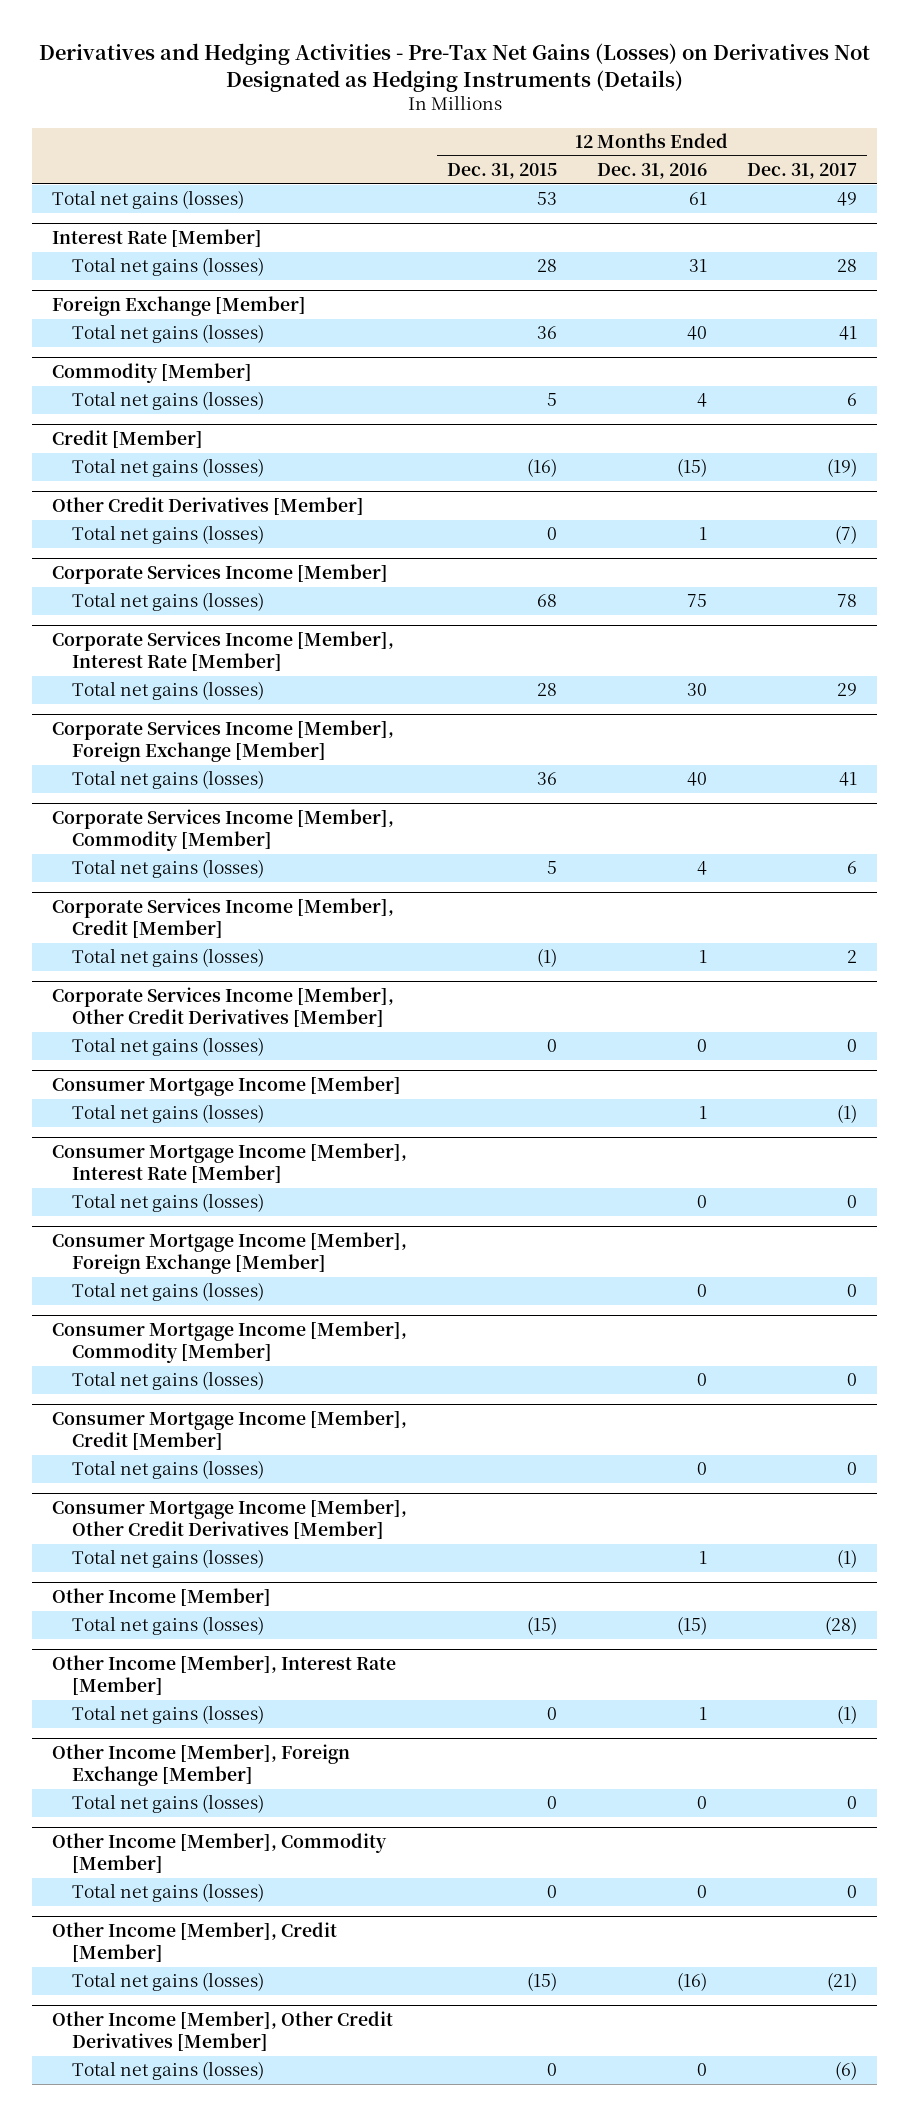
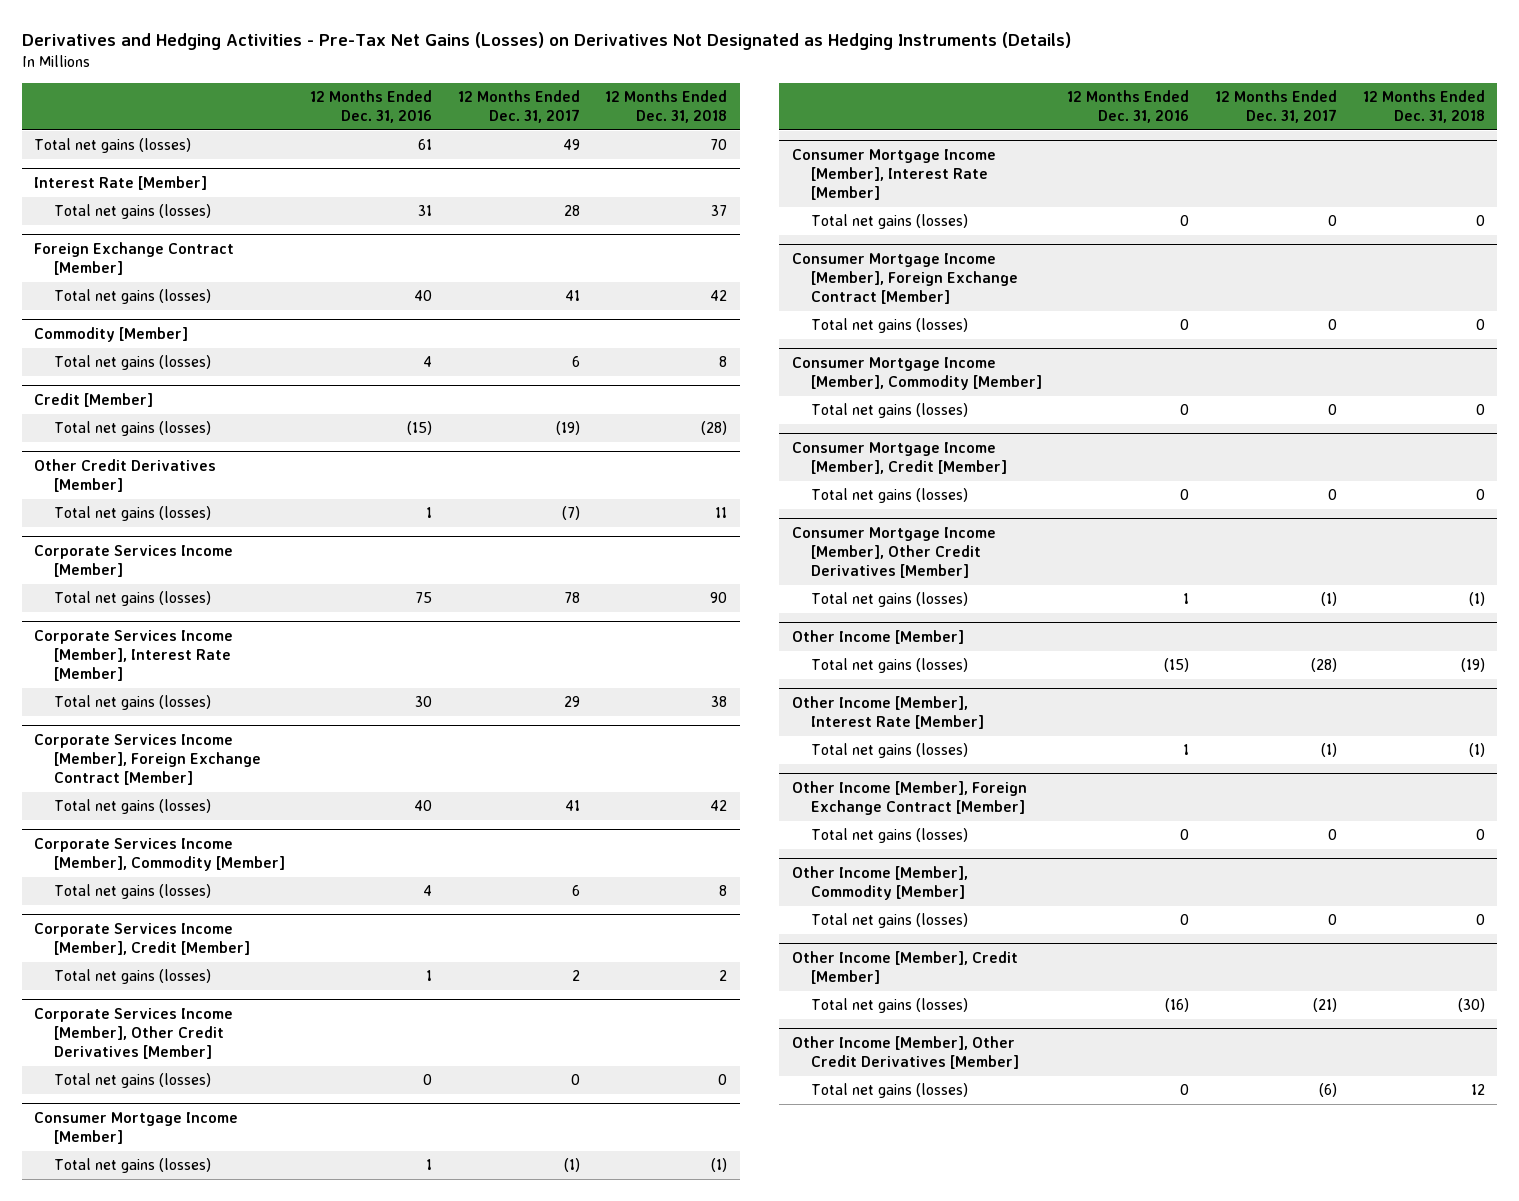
- | 12 Months Ended Dec. 31, 2015 | 12 Months Ended Dec. 31, 2016 | 12 Months Ended Dec. 31, 2017
+ | 12 Months Ended Dec. 31, 2016 | 12 Months Ended Dec. 31, 2017 | 12 Months Ended Dec. 31, 2018
- Foreign Exchange [Member]
+ Foreign Exchange Contract [Member]
- Corporate Services Income [Member], Foreign Exchange [Member]
+ Corporate Services Income [Member], Foreign Exchange Contract [Member]
- Consumer Mortgage Income [Member], Foreign Exchange [Member]
+ Consumer Mortgage Income [Member], Foreign Exchange Contract [Member]
- Other Income [Member], Foreign Exchange [Member]
+ Other Income [Member], Foreign Exchange Contract [Member]

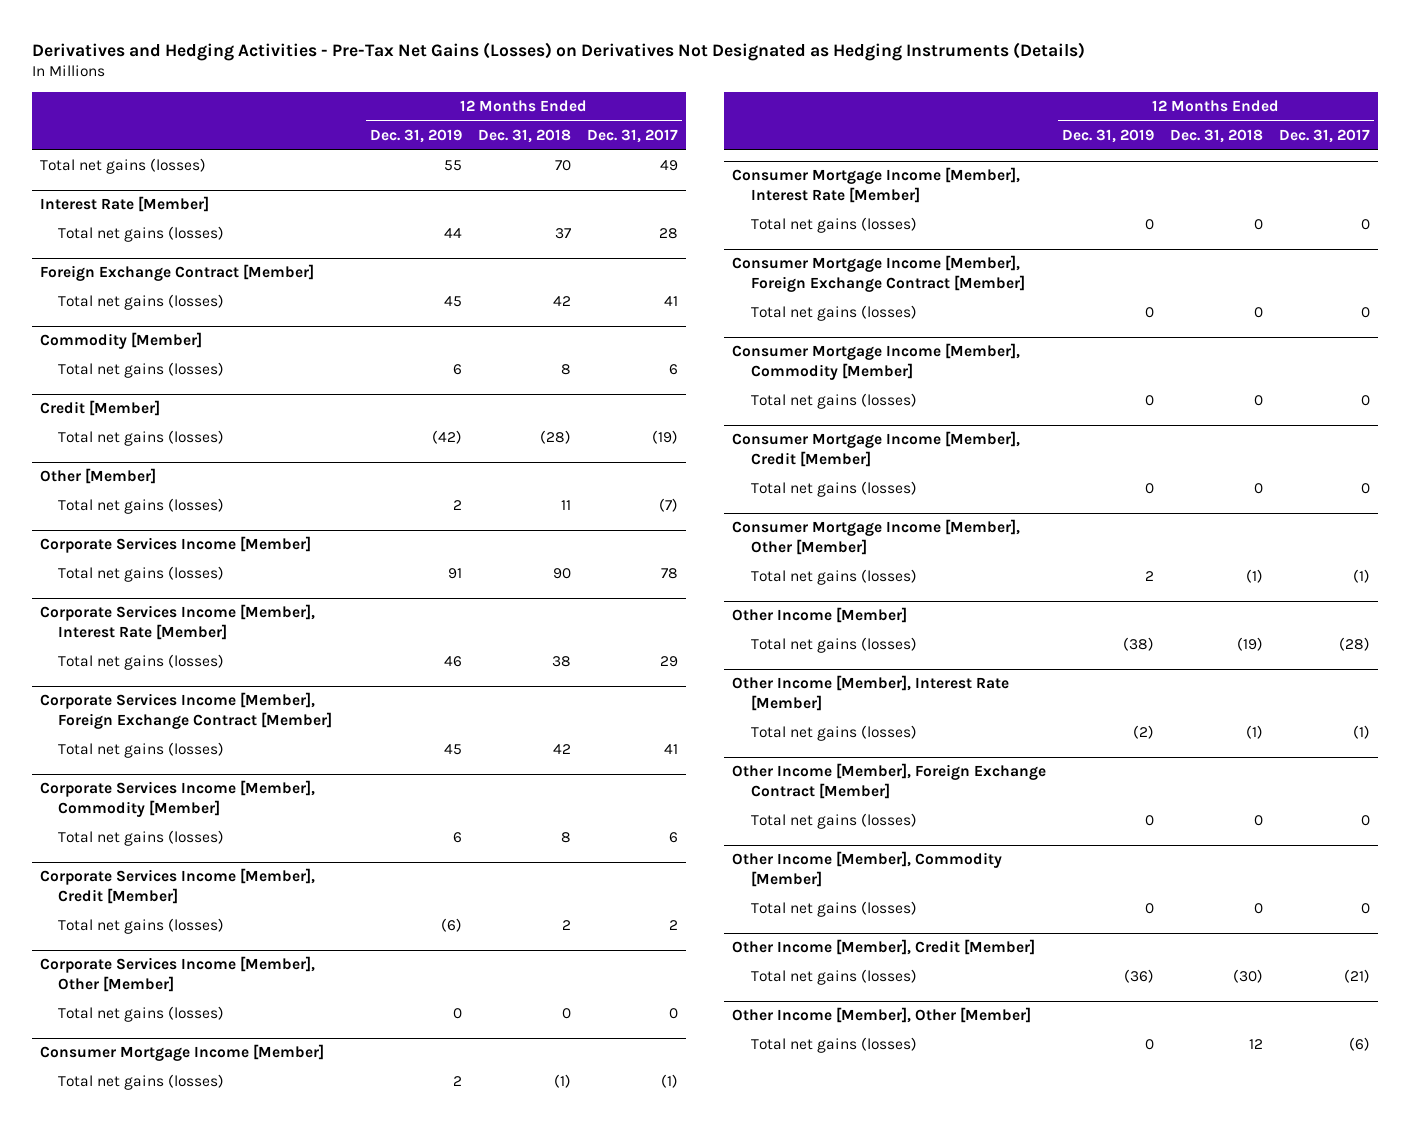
- | 12 Months Ended Dec. 31, 2016 | 12 Months Ended Dec. 31, 2017 | 12 Months Ended Dec. 31, 2018
+ | 12 Months Ended Dec. 31, 2019 | 12 Months Ended Dec. 31, 2018 | 12 Months Ended Dec. 31, 2017
- Other Credit Derivatives [Member]
+ Other [Member]
- Corporate Services Income [Member], Other Credit Derivatives [Member]
+ Corporate Services Income [Member], Other [Member]
- Consumer Mortgage Income [Member], Other Credit Derivatives [Member]
+ Consumer Mortgage Income [Member], Other [Member]
- Other Income [Member], Other Credit Derivatives [Member]
+ Other Income [Member], Other [Member]

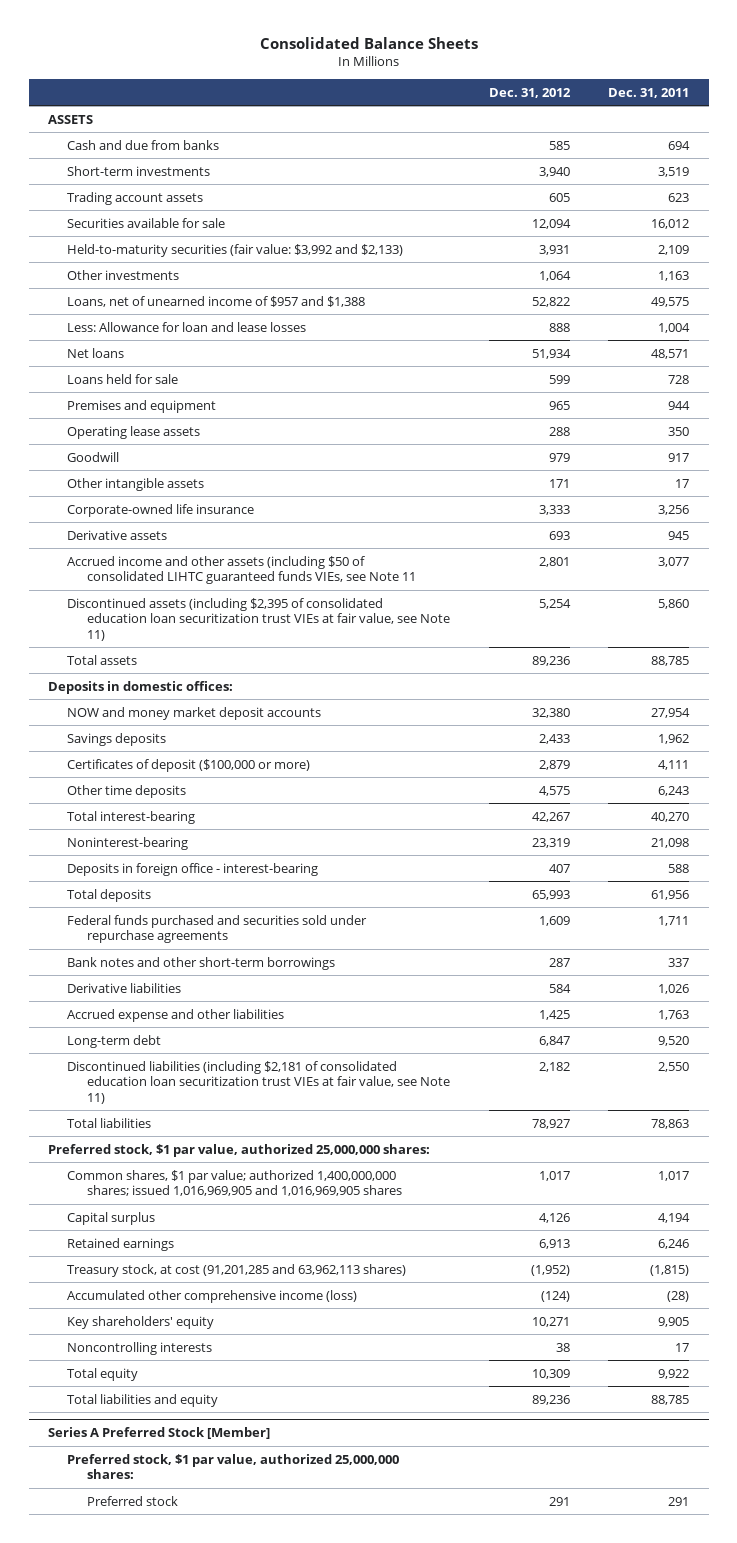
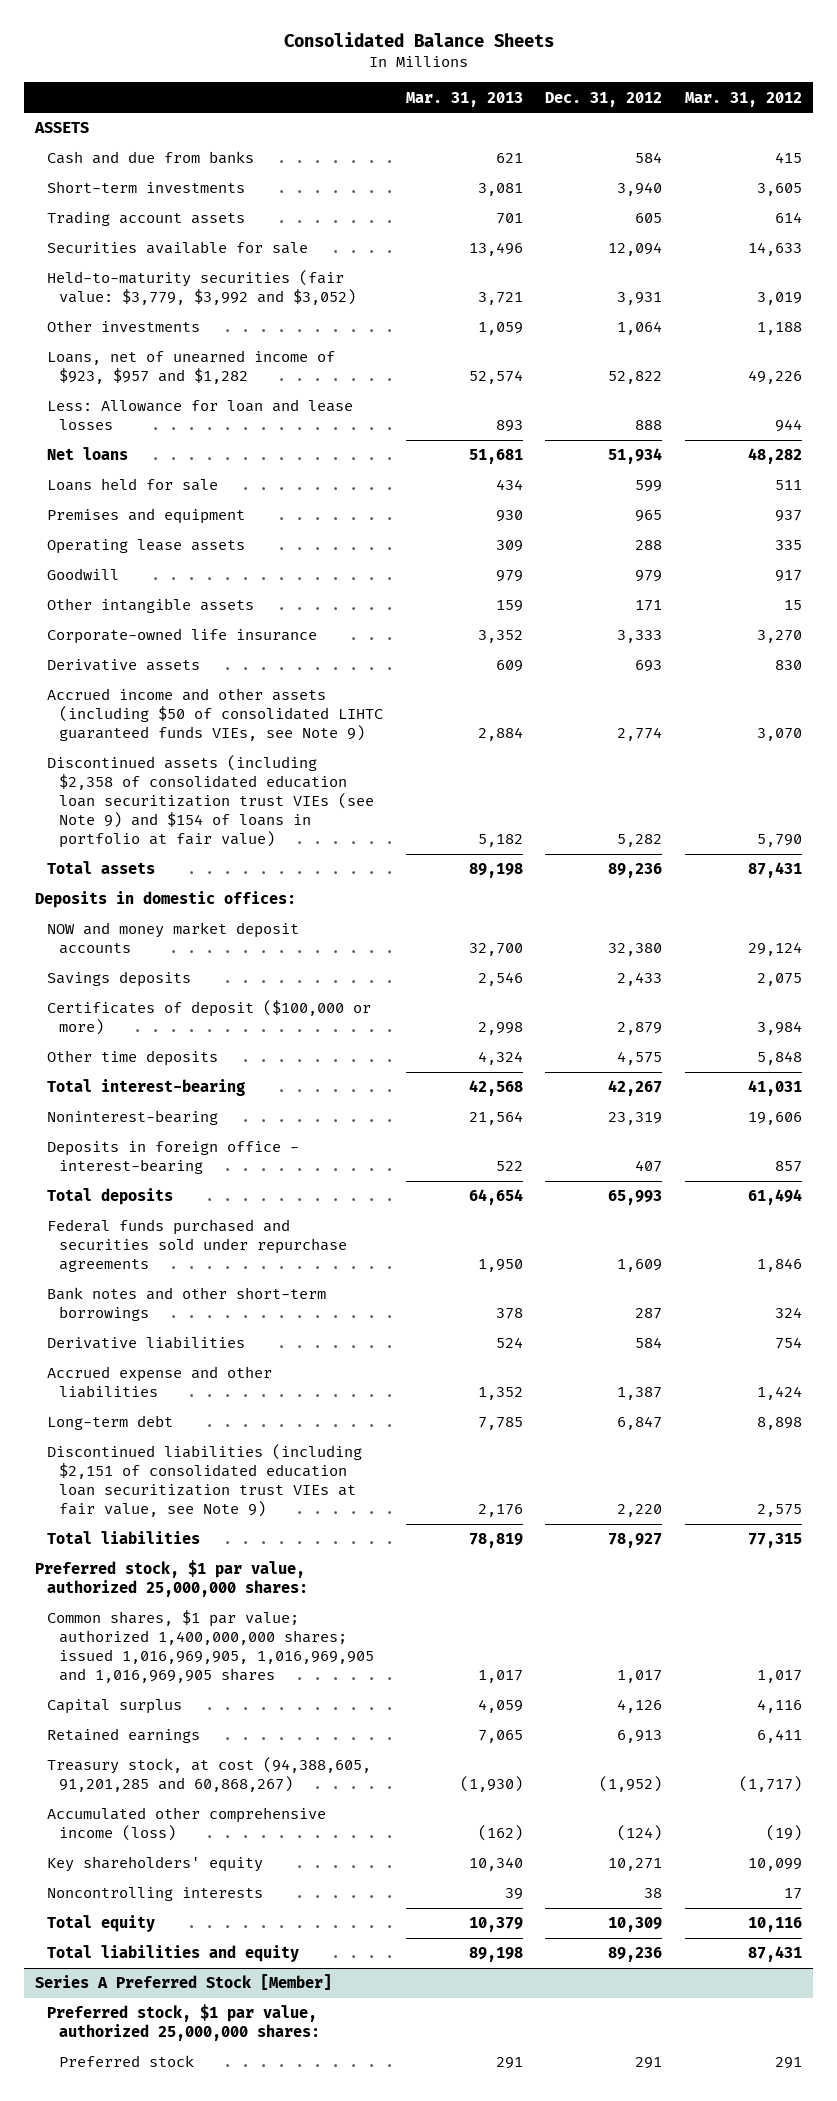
- | Dec. 31, 2012 | Dec. 31, 2011
+ | Mar. 31, 2013 | Dec. 31, 2012 | Mar. 31, 2012
- Cash and due from banks | 585 | 694
+ Cash and due from banks | 621 | 584 | 415
- Held-to-maturity securities (fair value: $3,992 and $2,133) | 3,931 | 2,109
+ Held-to-maturity securities (fair value: $3,779, $3,992 and $3,052) | 3,721 | 3,931 | 3,019
- Loans, net of unearned income of $957 and $1,388 | 52,822 | 49,575
+ Loans, net of unearned income of $923, $957 and $1,282 | 52,574 | 52,822 | 49,226
- Accrued income and other assets (including $50 of consolidated LIHTC guaranteed funds VIEs, see Note 11 | 2,801 | 3,077
- Discontinued assets (including $2,395 of consolidated education loan securitization trust VIEs at fair value, see Note 11) | 5,254 | 5,860
+ Accrued income and other assets (including $50 of consolidated LIHTC guaranteed funds VIEs, see Note 9) | 2,884 | 2,774 | 3,070
+ Discontinued assets (including $2,358 of consolidated education loan securitization trust VIEs (see Note 9) and $154 of loans in portfolio at fair value) | 5,182 | 5,282 | 5,790
- Accrued expense and other liabilities | 1,425 | 1,763
+ Accrued expense and other liabilities | 1,352 | 1,387 | 1,424
- Discontinued liabilities (including $2,181 of consolidated education loan securitization trust VIEs at fair value, see Note 11) | 2,182 | 2,550
+ Discontinued liabilities (including $2,151 of consolidated education loan securitization trust VIEs at fair value, see Note 9) | 2,176 | 2,220 | 2,575
- Common shares, $1 par value; authorized 1,400,000,000 shares; issued 1,016,969,905 and 1,016,969,905 shares | 1,017 | 1,017
+ Common shares, $1 par value; authorized 1,400,000,000 shares; issued 1,016,969,905, 1,016,969,905 and 1,016,969,905 shares | 1,017 | 1,017 | 1,017
- Treasury stock, at cost (91,201,285 and 63,962,113 shares) | (1,952) | (1,815)
+ Treasury stock, at cost (94,388,605, 91,201,285 and 60,868,267) | (1,930) | (1,952) | (1,717)

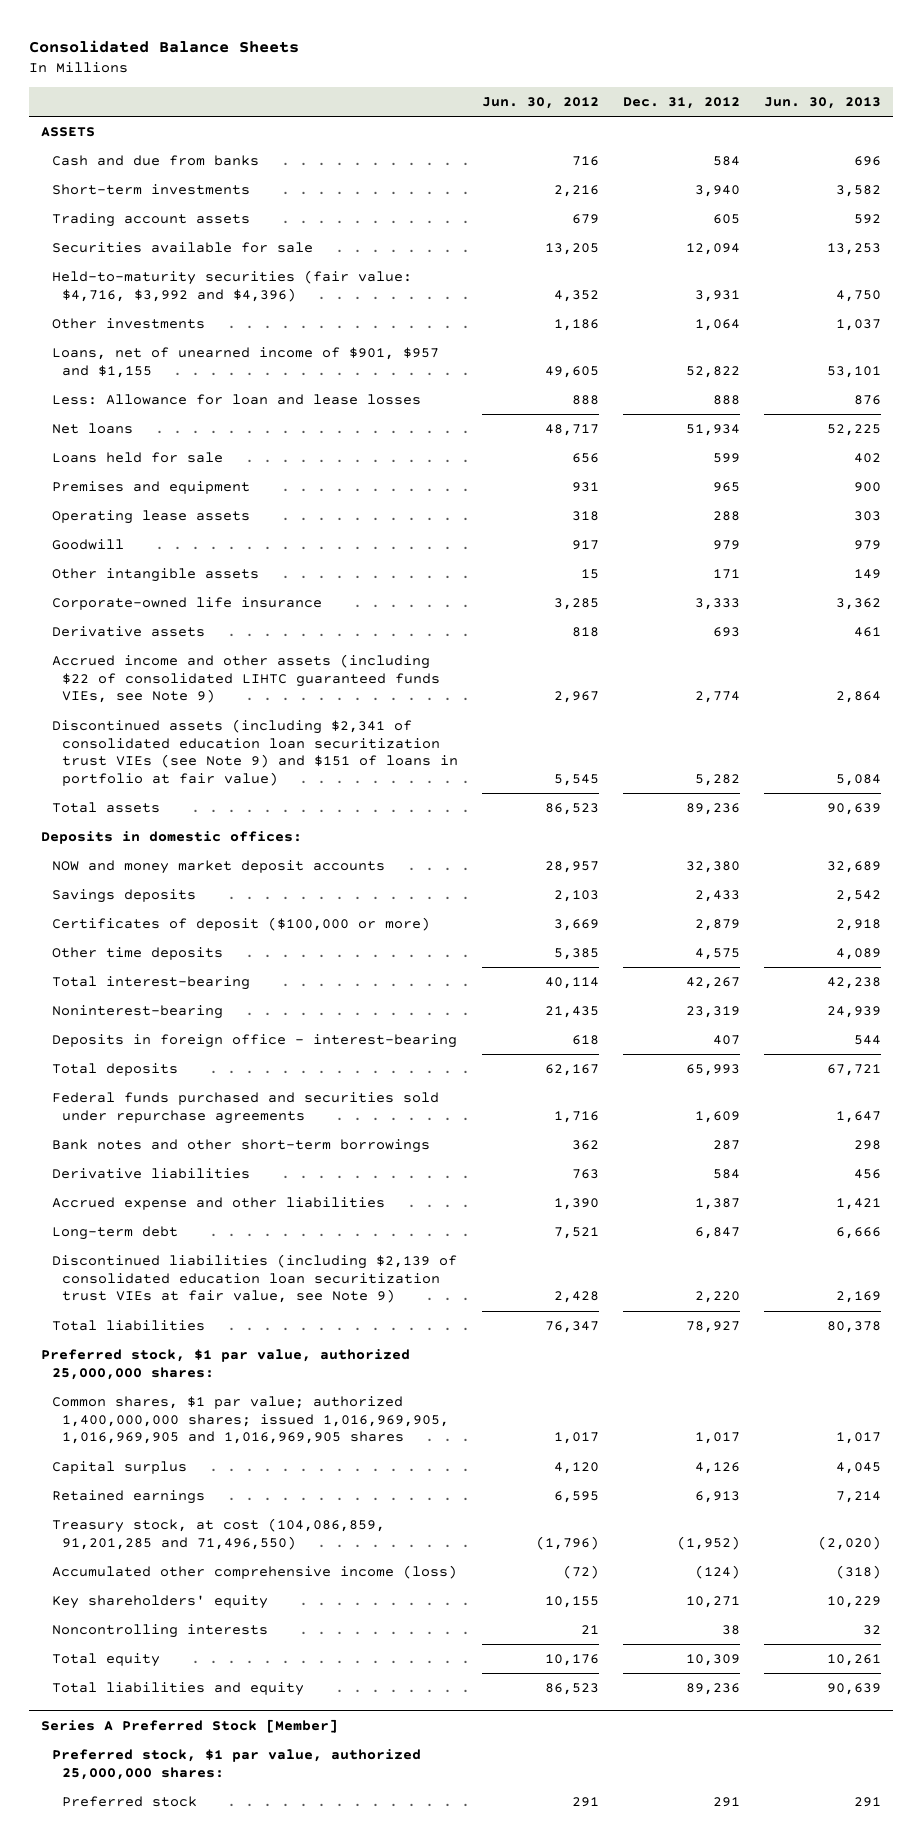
- | Mar. 31, 2013 | Dec. 31, 2012 | Mar. 31, 2012
+ | Jun. 30, 2012 | Dec. 31, 2012 | Jun. 30, 2013
- Held-to-maturity securities (fair value: $3,779, $3,992 and $3,052) | 3,721 | 3,931 | 3,019
+ Held-to-maturity securities (fair value: $4,716, $3,992 and $4,396) | 4,352 | 3,931 | 4,750
- Loans, net of unearned income of $923, $957 and $1,282 | 52,574 | 52,822 | 49,226
+ Loans, net of unearned income of $901, $957 and $1,155 | 49,605 | 52,822 | 53,101
- Accrued income and other assets (including $50 of consolidated LIHTC guaranteed funds VIEs, see Note 9) | 2,884 | 2,774 | 3,070
- Discontinued assets (including $2,358 of consolidated education loan securitization trust VIEs (see Note 9) and $154 of loans in portfolio at fair value) | 5,182 | 5,282 | 5,790
+ Accrued income and other assets (including $22 of consolidated LIHTC guaranteed funds VIEs, see Note 9) | 2,967 | 2,774 | 2,864
+ Discontinued assets (including $2,341 of consolidated education loan securitization trust VIEs (see Note 9) and $151 of loans in portfolio at fair value) | 5,545 | 5,282 | 5,084
- Discontinued liabilities (including $2,151 of consolidated education loan securitization trust VIEs at fair value, see Note 9) | 2,176 | 2,220 | 2,575
+ Discontinued liabilities (including $2,139 of consolidated education loan securitization trust VIEs at fair value, see Note 9) | 2,428 | 2,220 | 2,169
- Treasury stock, at cost (94,388,605, 91,201,285 and 60,868,267) | (1,930) | (1,952) | (1,717)
+ Treasury stock, at cost (104,086,859, 91,201,285 and 71,496,550) | (1,796) | (1,952) | (2,020)

